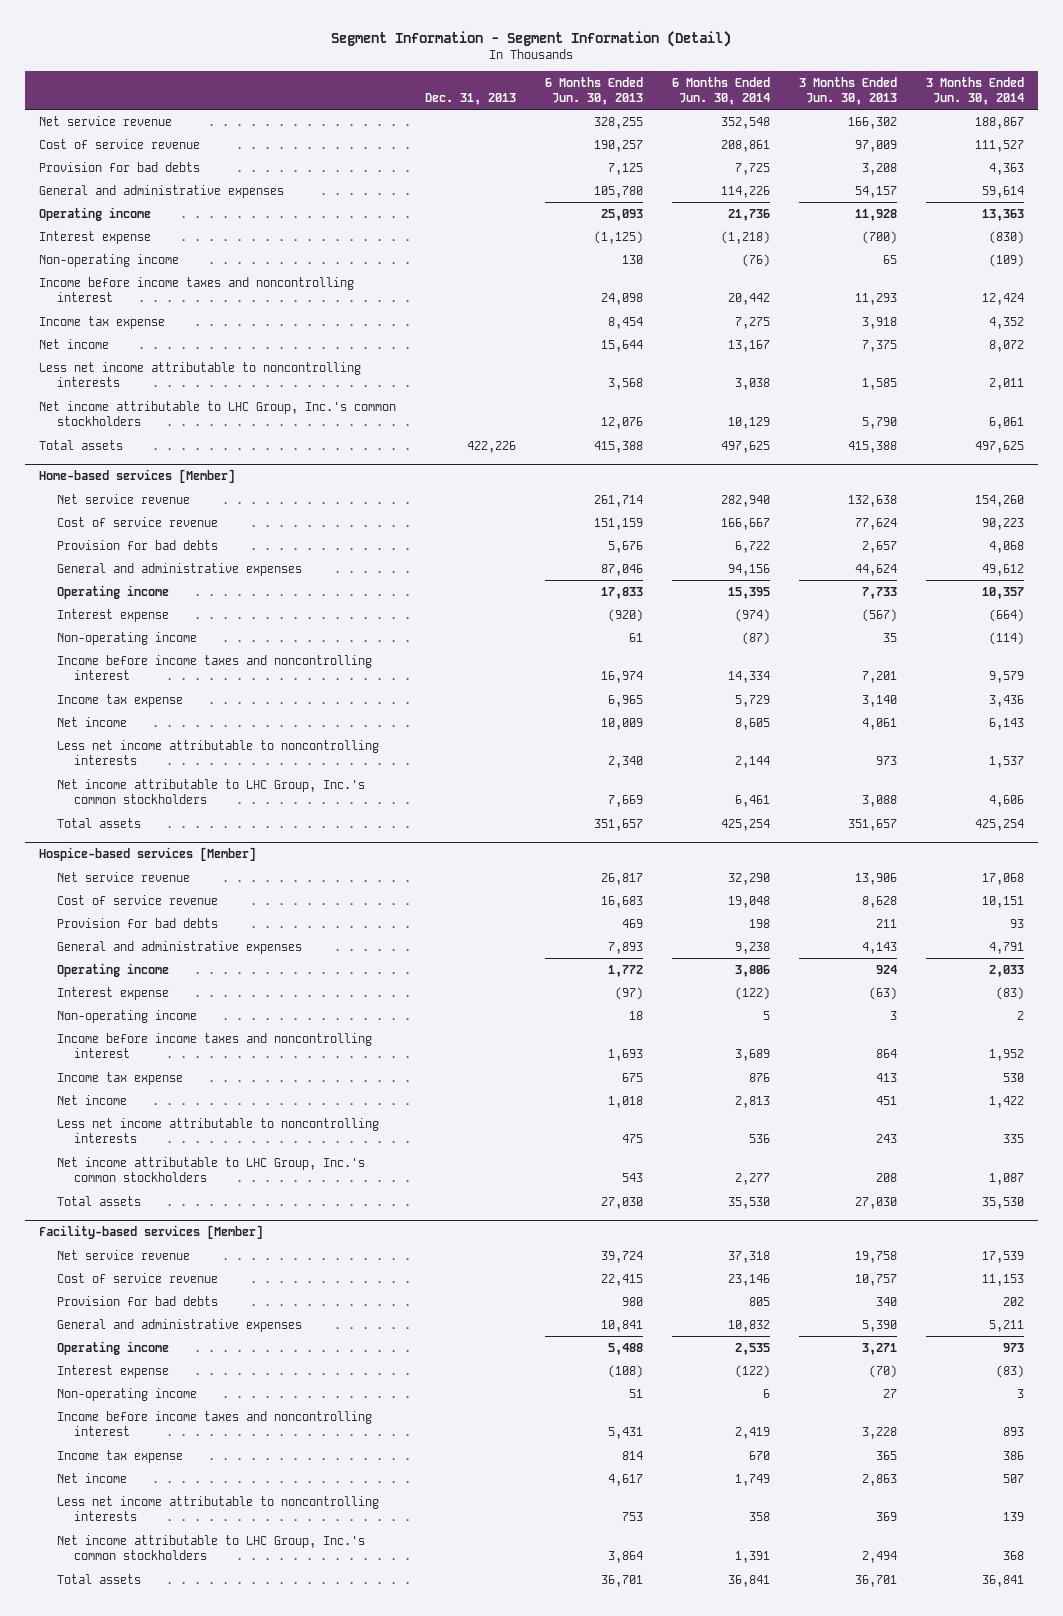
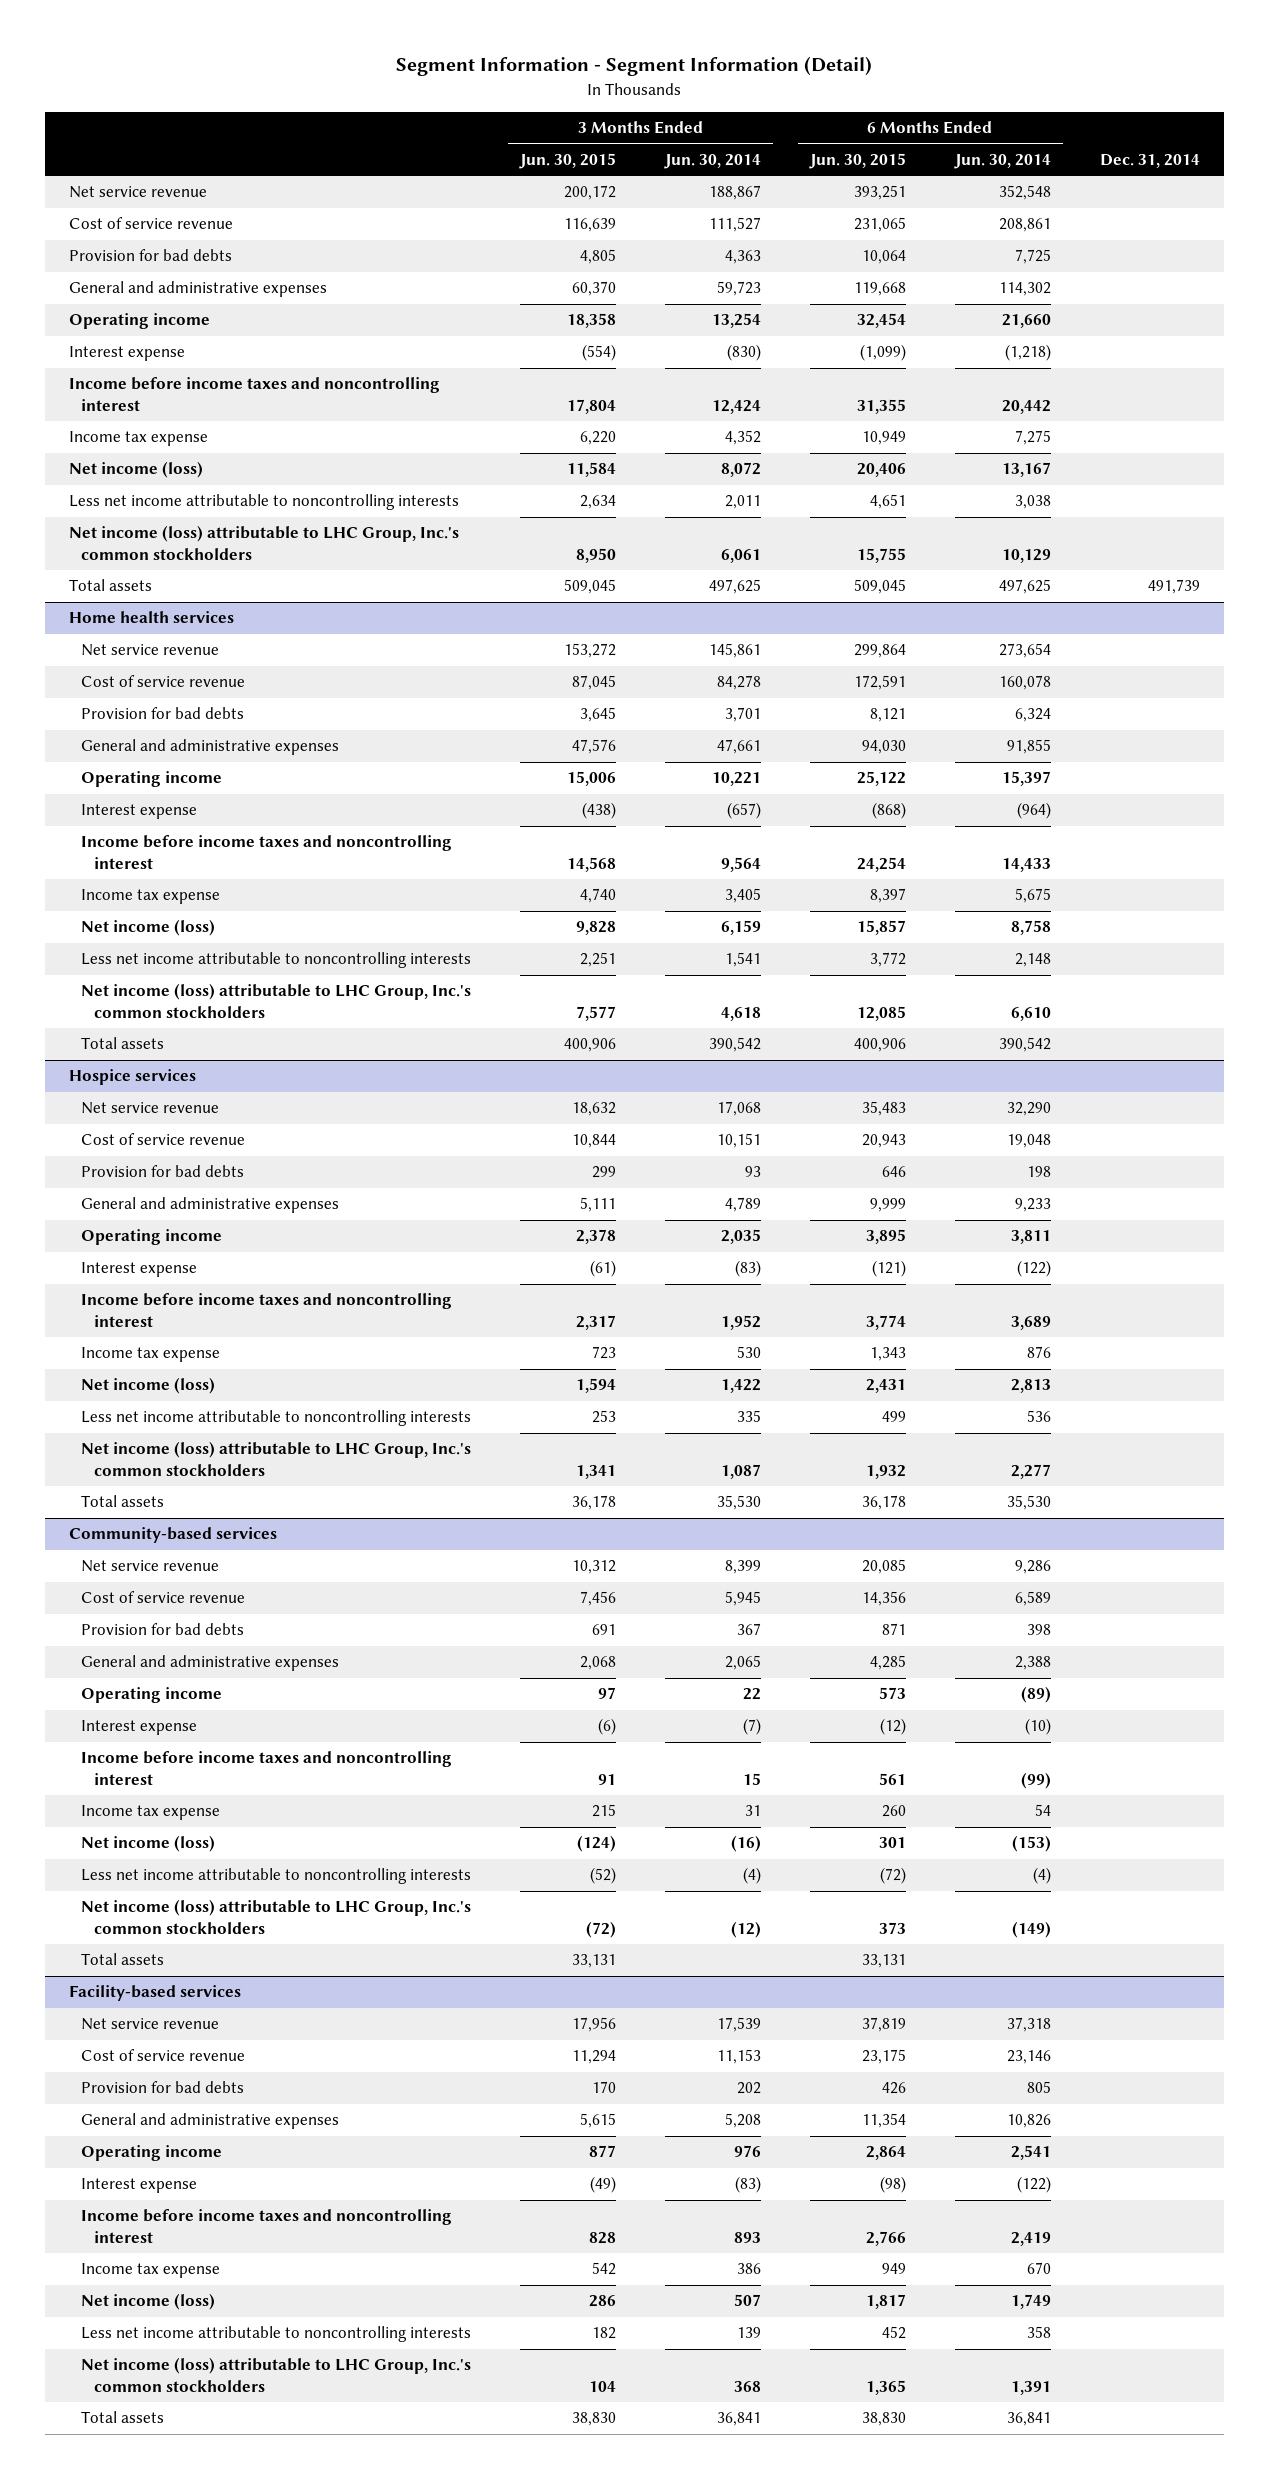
- | Dec. 31, 2013 | 6 Months Ended Jun. 30, 2013 | 6 Months Ended Jun. 30, 2014 | 3 Months Ended Jun. 30, 2013 | 3 Months Ended Jun. 30, 2014
+ | 3 Months Ended Jun. 30, 2015 | 3 Months Ended Jun. 30, 2014 | 6 Months Ended Jun. 30, 2015 | 6 Months Ended Jun. 30, 2014 | Dec. 31, 2014
- General and administrative expenses | | 105,780 | 114,226 | 54,157 | 59,614
- Operating income | | 25,093 | 21,736 | 11,928 | 13,363
+ General and administrative expenses | 60,370 | 59,723 | 119,668 | 114,302 |
+ Operating income | 18,358 | 13,254 | 32,454 | 21,660 |
- Non-operating income | | 130 | (76) | 65 | (109)
- Net income | | 15,644 | 13,167 | 7,375 | 8,072
+ Net income (loss) | 11,584 | 8,072 | 20,406 | 13,167 |
- Net income attributable to LHC Group, Inc.'s common stockholders | | 12,076 | 10,129 | 5,790 | 6,061
+ Net income (loss) attributable to LHC Group, Inc.'s common stockholders | 8,950 | 6,061 | 15,755 | 10,129 |
- Home-based services [Member]
- Net service revenue | | 261,714 | 282,940 | 132,638 | 154,260
- Cost of service revenue | | 151,159 | 166,667 | 77,624 | 90,223
- Provision for bad debts | | 5,676 | 6,722 | 2,657 | 4,068
- General and administrative expenses | | 87,046 | 94,156 | 44,624 | 49,612
- Operating income | | 17,833 | 15,395 | 7,733 | 10,357
- Interest expense | | (920) | (974) | (567) | (664)
- Non-operating income | | 61 | (87) | 35 | (114)
- Income before income taxes and noncontrolling interest | | 16,974 | 14,334 | 7,201 | 9,579
- Income tax expense | | 6,965 | 5,729 | 3,140 | 3,436
- Net income | | 10,009 | 8,605 | 4,061 | 6,143
- Less net income attributable to noncontrolling interests | | 2,340 | 2,144 | 973 | 1,537
- Net income attributable to LHC Group, Inc.'s common stockholders | | 7,669 | 6,461 | 3,088 | 4,606
- Total assets | | 351,657 | 425,254 | 351,657 | 425,254
- Hospice-based services [Member]
+ Home health services
+ Net service revenue | 153,272 | 145,861 | 299,864 | 273,654 |
+ Cost of service revenue | 87,045 | 84,278 | 172,591 | 160,078 |
+ Provision for bad debts | 3,645 | 3,701 | 8,121 | 6,324 |
+ General and administrative expenses | 47,576 | 47,661 | 94,030 | 91,855 |
+ Operating income | 15,006 | 10,221 | 25,122 | 15,397 |
+ Interest expense | (438) | (657) | (868) | (964) |
+ Income before income taxes and noncontrolling interest | 14,568 | 9,564 | 24,254 | 14,433 |
+ Income tax expense | 4,740 | 3,405 | 8,397 | 5,675 |
+ Net income (loss) | 9,828 | 6,159 | 15,857 | 8,758 |
+ Less net income attributable to noncontrolling interests | 2,251 | 1,541 | 3,772 | 2,148 |
+ Net income (loss) attributable to LHC Group, Inc.'s common stockholders | 7,577 | 4,618 | 12,085 | 6,610 |
+ Total assets | 400,906 | 390,542 | 400,906 | 390,542 |
+ Hospice services
- General and administrative expenses | | 7,893 | 9,238 | 4,143 | 4,791
- Operating income | | 1,772 | 3,806 | 924 | 2,033
+ General and administrative expenses | 5,111 | 4,789 | 9,999 | 9,233 |
+ Operating income | 2,378 | 2,035 | 3,895 | 3,811 |
- Non-operating income | | 18 | 5 | 3 | 2
- Net income | | 1,018 | 2,813 | 451 | 1,422
+ Net income (loss) | 1,594 | 1,422 | 2,431 | 2,813 |
- Net income attributable to LHC Group, Inc.'s common stockholders | | 543 | 2,277 | 208 | 1,087
+ Net income (loss) attributable to LHC Group, Inc.'s common stockholders | 1,341 | 1,087 | 1,932 | 2,277 |
- Facility-based services [Member]
+ Community-based services
+ Net service revenue | 10,312 | 8,399 | 20,085 | 9,286 |
+ Cost of service revenue | 7,456 | 5,945 | 14,356 | 6,589 |
+ Provision for bad debts | 691 | 367 | 871 | 398 |
+ General and administrative expenses | 2,068 | 2,065 | 4,285 | 2,388 |
+ Operating income | 97 | 22 | 573 | (89) |
+ Interest expense | (6) | (7) | (12) | (10) |
+ Income before income taxes and noncontrolling interest | 91 | 15 | 561 | (99) |
+ Income tax expense | 215 | 31 | 260 | 54 |
+ Net income (loss) | (124) | (16) | 301 | (153) |
+ Less net income attributable to noncontrolling interests | (52) | (4) | (72) | (4) |
+ Net income (loss) attributable to LHC Group, Inc.'s common stockholders | (72) | (12) | 373 | (149) |
+ Total assets | 33,131 | | 33,131 | |
+ Facility-based services
- General and administrative expenses | | 10,841 | 10,832 | 5,390 | 5,211
- Operating income | | 5,488 | 2,535 | 3,271 | 973
+ General and administrative expenses | 5,615 | 5,208 | 11,354 | 10,826 |
+ Operating income | 877 | 976 | 2,864 | 2,541 |
- Non-operating income | | 51 | 6 | 27 | 3
- Net income | | 4,617 | 1,749 | 2,863 | 507
+ Net income (loss) | 286 | 507 | 1,817 | 1,749 |
- Net income attributable to LHC Group, Inc.'s common stockholders | | 3,864 | 1,391 | 2,494 | 368
+ Net income (loss) attributable to LHC Group, Inc.'s common stockholders | 104 | 368 | 1,365 | 1,391 |

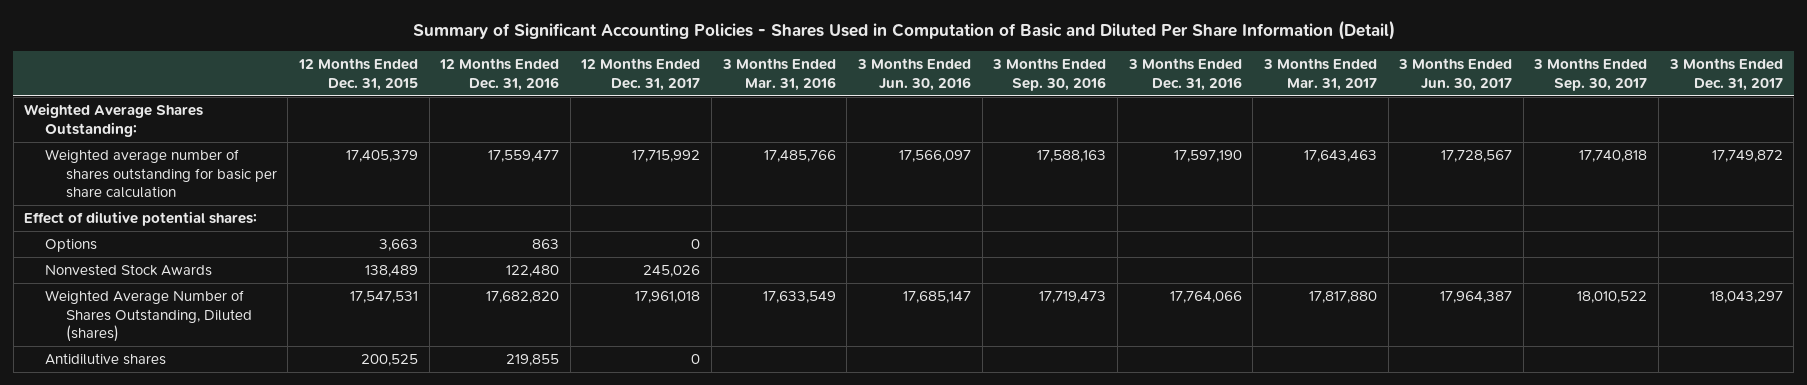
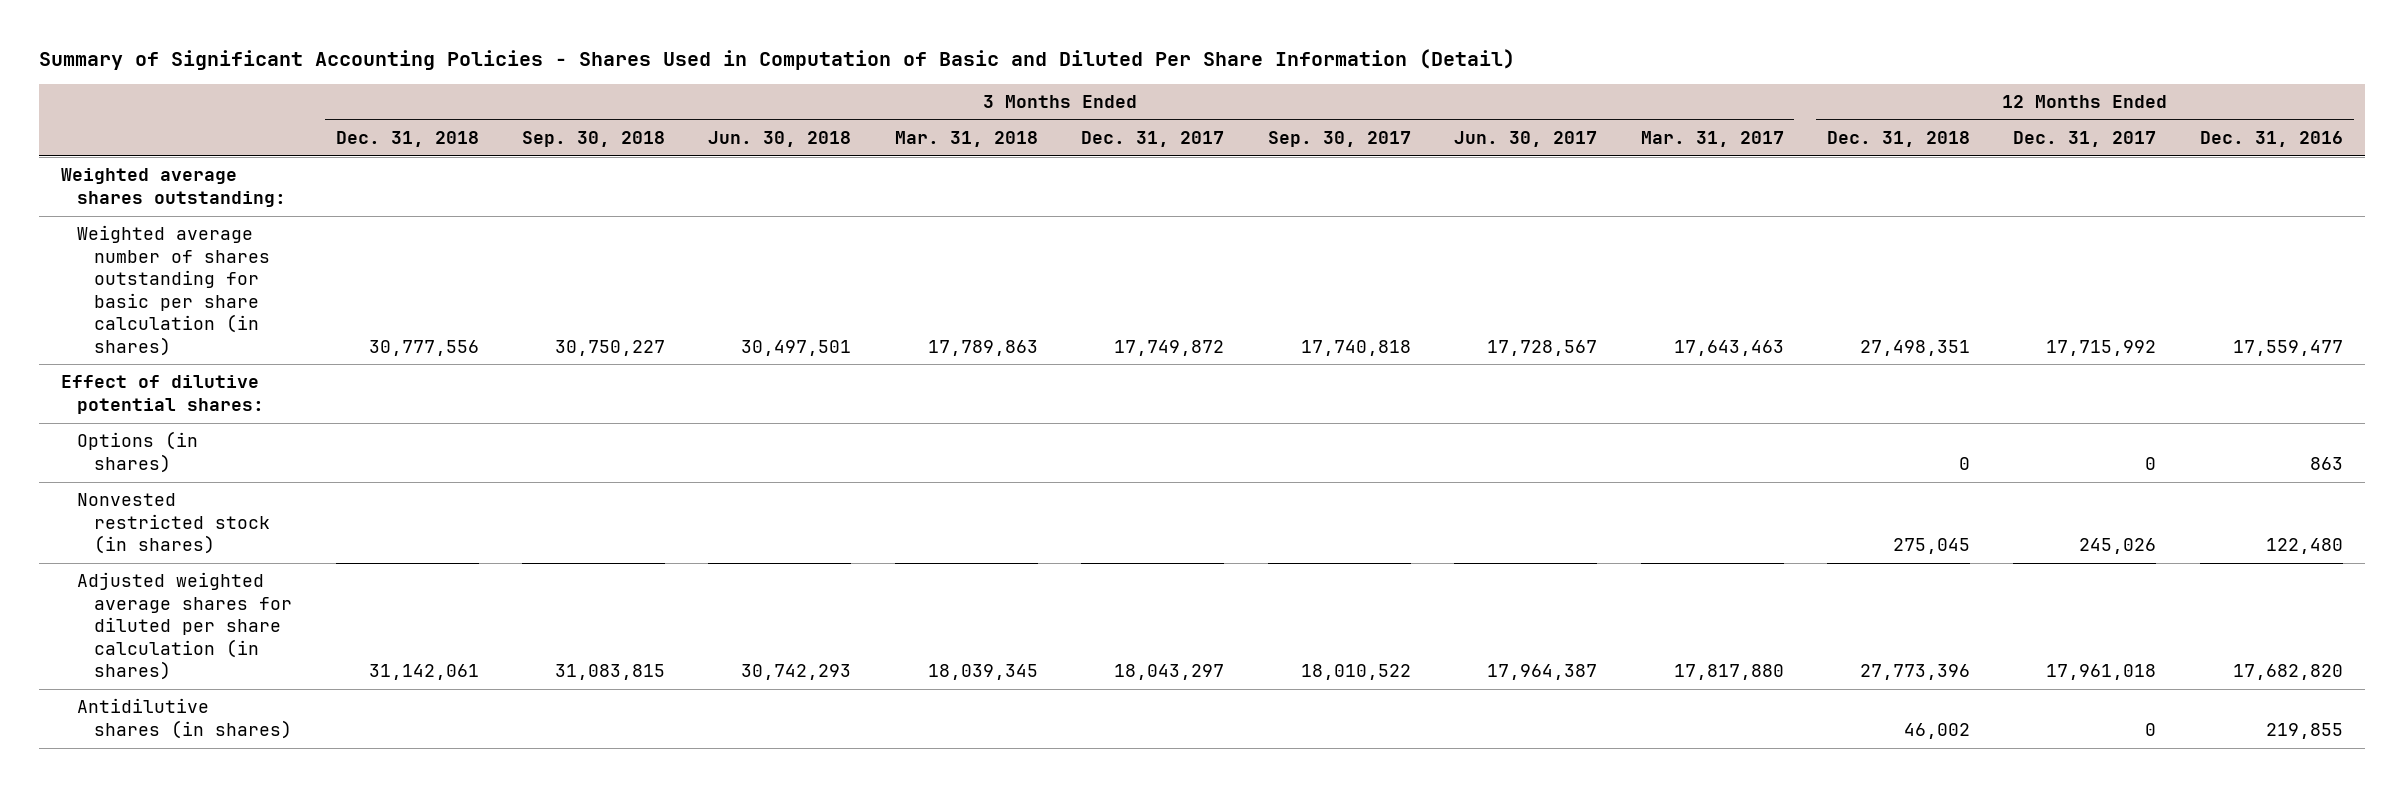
- | 12 Months Ended Dec. 31, 2015 | 12 Months Ended Dec. 31, 2016 | 12 Months Ended Dec. 31, 2017 | 3 Months Ended Mar. 31, 2016 | 3 Months Ended Jun. 30, 2016 | 3 Months Ended Sep. 30, 2016 | 3 Months Ended Dec. 31, 2016 | 3 Months Ended Mar. 31, 2017 | 3 Months Ended Jun. 30, 2017 | 3 Months Ended Sep. 30, 2017 | 3 Months Ended Dec. 31, 2017
+ | 3 Months Ended Dec. 31, 2018 | 3 Months Ended Sep. 30, 2018 | 3 Months Ended Jun. 30, 2018 | 3 Months Ended Mar. 31, 2018 | 3 Months Ended Dec. 31, 2017 | 3 Months Ended Sep. 30, 2017 | 3 Months Ended Jun. 30, 2017 | 3 Months Ended Mar. 31, 2017 | 12 Months Ended Dec. 31, 2018 | 12 Months Ended Dec. 31, 2017 | 12 Months Ended Dec. 31, 2016
- Weighted Average Shares Outstanding:
- Weighted average number of shares outstanding for basic per share calculation | 17,405,379 | 17,559,477 | 17,715,992 | 17,485,766 | 17,566,097 | 17,588,163 | 17,597,190 | 17,643,463 | 17,728,567 | 17,740,818 | 17,749,872
+ Weighted average shares outstanding:
+ Weighted average number of shares outstanding for basic per share calculation (in shares) | 30,777,556 | 30,750,227 | 30,497,501 | 17,789,863 | 17,749,872 | 17,740,818 | 17,728,567 | 17,643,463 | 27,498,351 | 17,715,992 | 17,559,477
- Options | 3,663 | 863 | 0 | | | | | | | |
- Nonvested Stock Awards | 138,489 | 122,480 | 245,026 | | | | | | | |
- Weighted Average Number of Shares Outstanding, Diluted (shares) | 17,547,531 | 17,682,820 | 17,961,018 | 17,633,549 | 17,685,147 | 17,719,473 | 17,764,066 | 17,817,880 | 17,964,387 | 18,010,522 | 18,043,297
- Antidilutive shares | 200,525 | 219,855 | 0 | | | | | | | |
+ Options (in shares) | | | | | | | | | 0 | 0 | 863
+ Nonvested restricted stock (in shares) | | | | | | | | | 275,045 | 245,026 | 122,480
+ Adjusted weighted average shares for diluted per share calculation (in shares) | 31,142,061 | 31,083,815 | 30,742,293 | 18,039,345 | 18,043,297 | 18,010,522 | 17,964,387 | 17,817,880 | 27,773,396 | 17,961,018 | 17,682,820
+ Antidilutive shares (in shares) | | | | | | | | | 46,002 | 0 | 219,855

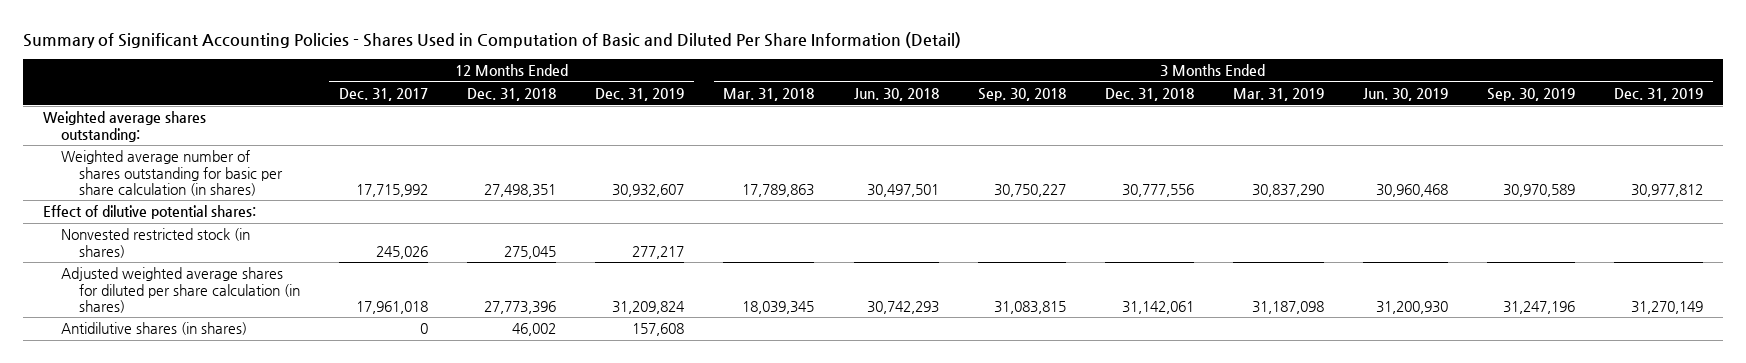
- | 3 Months Ended Dec. 31, 2018 | 3 Months Ended Sep. 30, 2018 | 3 Months Ended Jun. 30, 2018 | 3 Months Ended Mar. 31, 2018 | 3 Months Ended Dec. 31, 2017 | 3 Months Ended Sep. 30, 2017 | 3 Months Ended Jun. 30, 2017 | 3 Months Ended Mar. 31, 2017 | 12 Months Ended Dec. 31, 2018 | 12 Months Ended Dec. 31, 2017 | 12 Months Ended Dec. 31, 2016
+ | 12 Months Ended Dec. 31, 2017 | 12 Months Ended Dec. 31, 2018 | 12 Months Ended Dec. 31, 2019 | 3 Months Ended Mar. 31, 2018 | 3 Months Ended Jun. 30, 2018 | 3 Months Ended Sep. 30, 2018 | 3 Months Ended Dec. 31, 2018 | 3 Months Ended Mar. 31, 2019 | 3 Months Ended Jun. 30, 2019 | 3 Months Ended Sep. 30, 2019 | 3 Months Ended Dec. 31, 2019
- Options (in shares) | | | | | | | | | 0 | 0 | 863

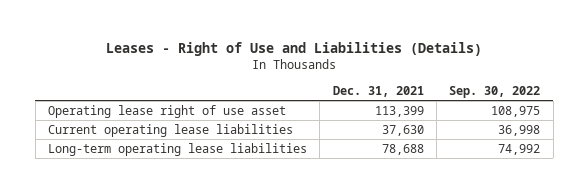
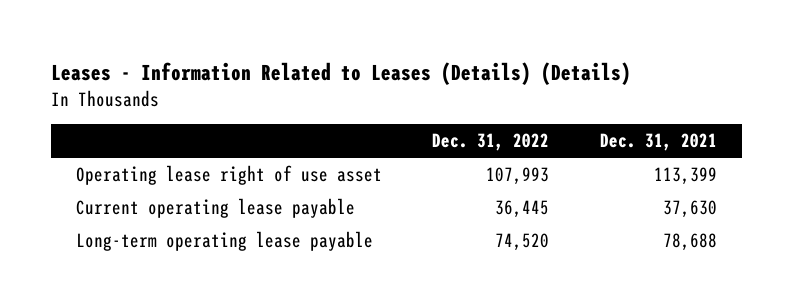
- Leases - Right of Use and Liabilities (Details)
+ Leases - Information Related to Leases (Details) (Details)
- | Dec. 31, 2021 | Sep. 30, 2022
+ | Dec. 31, 2022 | Dec. 31, 2021
- Current operating lease liabilities | 37,630 | 36,998
- Long-term operating lease liabilities | 78,688 | 74,992
+ Current operating lease payable | 36,445 | 37,630
+ Long-term operating lease payable | 74,520 | 78,688

